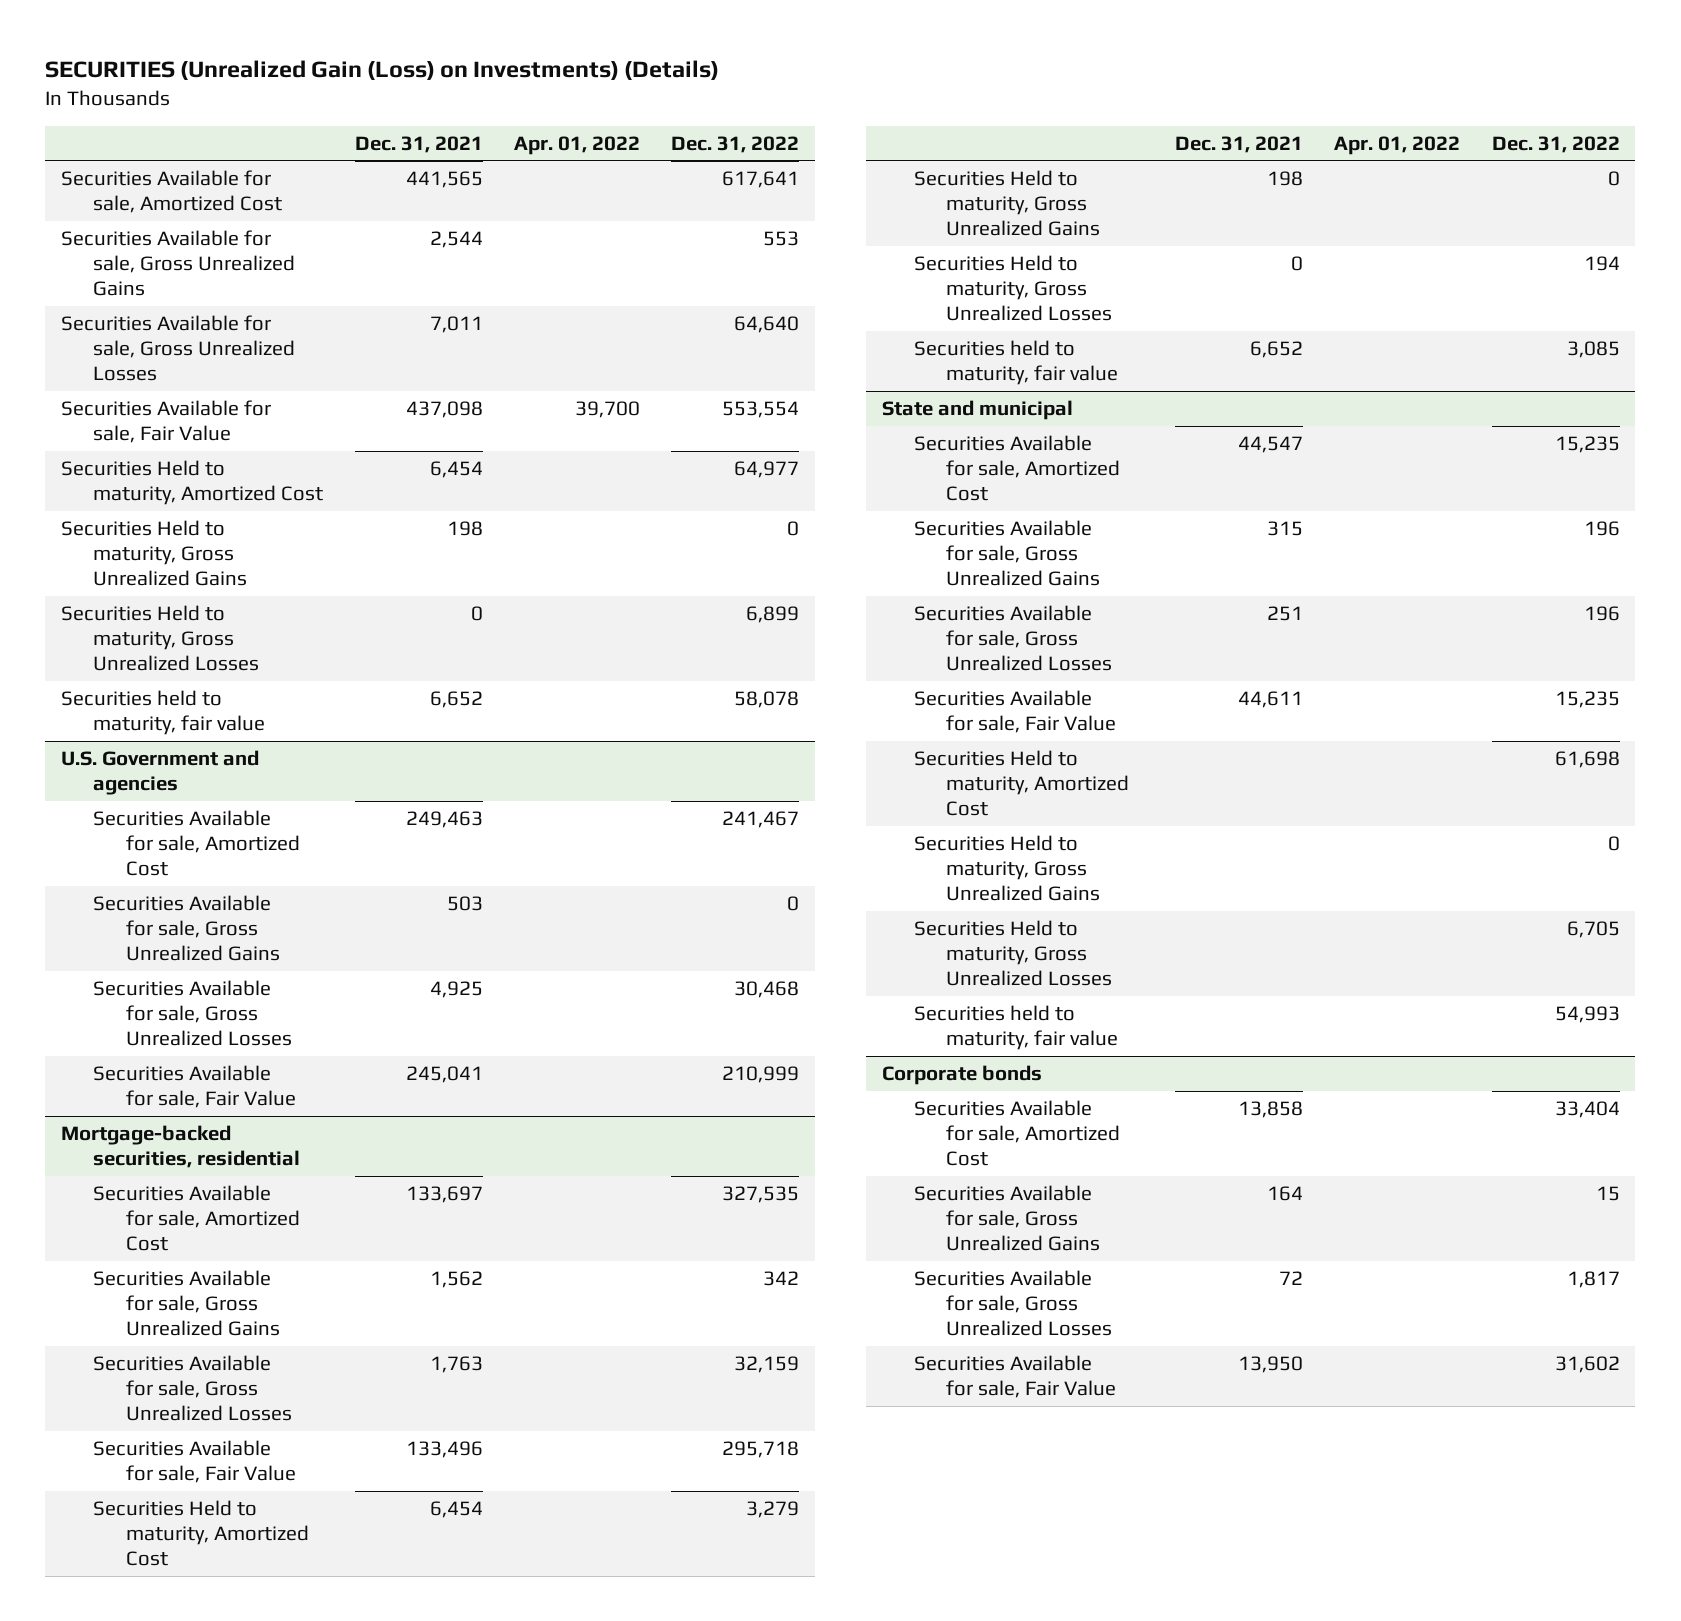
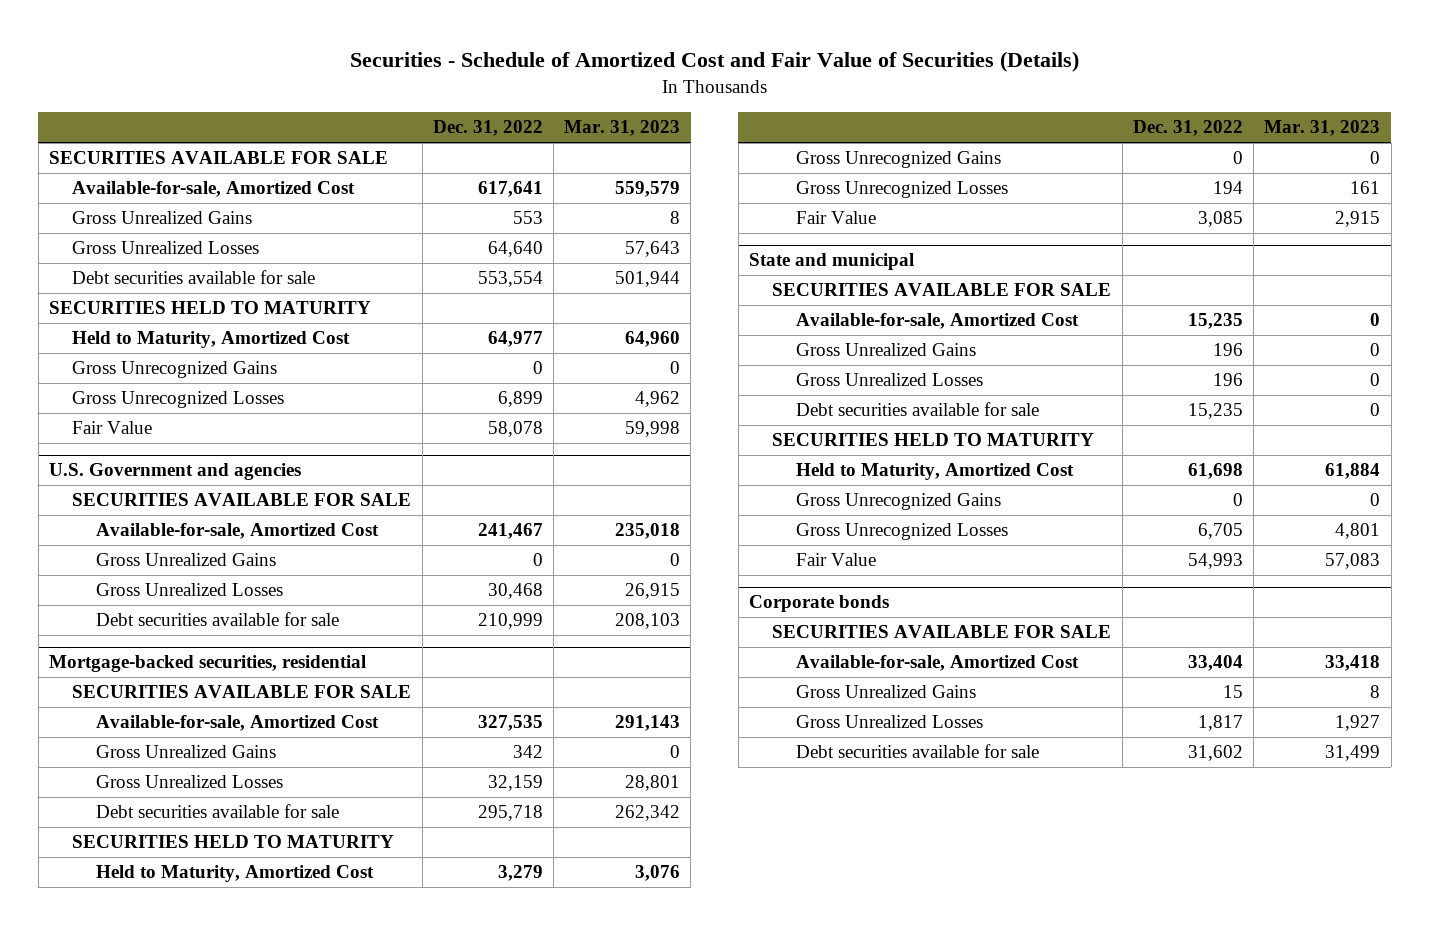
- SECURITIES (Unrealized Gain (Loss) on Investments) (Details)
+ Securities - Schedule of Amortized Cost and Fair Value of Securities (Details)
- | Dec. 31, 2021 | Apr. 01, 2022 | Dec. 31, 2022
+ | Dec. 31, 2022 | Mar. 31, 2023
- Securities Available for sale, Amortized Cost | 441,565 | | 617,641
- Securities Available for sale, Gross Unrealized Gains | 2,544 | | 553
- Securities Available for sale, Gross Unrealized Losses | 7,011 | | 64,640
- Securities Available for sale, Fair Value | 437,098 | 39,700 | 553,554
- Securities Held to maturity, Amortized Cost | 6,454 | | 64,977
- Securities Held to maturity, Gross Unrealized Gains | 198 | | 0
- Securities Held to maturity, Gross Unrealized Losses | 0 | | 6,899
- Securities held to maturity, fair value | 6,652 | | 58,078
+ SECURITIES AVAILABLE FOR SALE
+ Available-for-sale, Amortized Cost | 617,641 | 559,579
+ Gross Unrealized Gains | 553 | 8
+ Gross Unrealized Losses | 64,640 | 57,643
+ Debt securities available for sale | 553,554 | 501,944
+ SECURITIES HELD TO MATURITY
+ Held to Maturity, Amortized Cost | 64,977 | 64,960
+ Gross Unrecognized Gains | 0 | 0
+ Gross Unrecognized Losses | 6,899 | 4,962
+ Fair Value | 58,078 | 59,998
@ U.S. Government and agencies
- Securities Available for sale, Amortized Cost | 249,463 | | 241,467
- Securities Available for sale, Gross Unrealized Gains | 503 | | 0
- Securities Available for sale, Gross Unrealized Losses | 4,925 | | 30,468
- Securities Available for sale, Fair Value | 245,041 | | 210,999
+ SECURITIES AVAILABLE FOR SALE
+ Available-for-sale, Amortized Cost | 241,467 | 235,018
+ Gross Unrealized Gains | 0 | 0
+ Gross Unrealized Losses | 30,468 | 26,915
+ Debt securities available for sale | 210,999 | 208,103
@ Mortgage-backed securities, residential
- Securities Available for sale, Amortized Cost | 133,697 | | 327,535
- Securities Available for sale, Gross Unrealized Gains | 1,562 | | 342
- Securities Available for sale, Gross Unrealized Losses | 1,763 | | 32,159
- Securities Available for sale, Fair Value | 133,496 | | 295,718
- Securities Held to maturity, Amortized Cost | 6,454 | | 3,279
- Securities Held to maturity, Gross Unrealized Gains | 198 | | 0
- Securities Held to maturity, Gross Unrealized Losses | 0 | | 194
- Securities held to maturity, fair value | 6,652 | | 3,085
+ SECURITIES AVAILABLE FOR SALE
+ Available-for-sale, Amortized Cost | 327,535 | 291,143
+ Gross Unrealized Gains | 342 | 0
+ Gross Unrealized Losses | 32,159 | 28,801
+ Debt securities available for sale | 295,718 | 262,342
+ SECURITIES HELD TO MATURITY
+ Held to Maturity, Amortized Cost | 3,279 | 3,076
+ Gross Unrecognized Gains | 0 | 0
+ Gross Unrecognized Losses | 194 | 161
+ Fair Value | 3,085 | 2,915
@ State and municipal
- Securities Available for sale, Amortized Cost | 44,547 | | 15,235
- Securities Available for sale, Gross Unrealized Gains | 315 | | 196
- Securities Available for sale, Gross Unrealized Losses | 251 | | 196
- Securities Available for sale, Fair Value | 44,611 | | 15,235
- Securities Held to maturity, Amortized Cost | | | 61,698
- Securities Held to maturity, Gross Unrealized Gains | | | 0
- Securities Held to maturity, Gross Unrealized Losses | | | 6,705
- Securities held to maturity, fair value | | | 54,993
+ SECURITIES AVAILABLE FOR SALE
+ Available-for-sale, Amortized Cost | 15,235 | 0
+ Gross Unrealized Gains | 196 | 0
+ Gross Unrealized Losses | 196 | 0
+ Debt securities available for sale | 15,235 | 0
+ SECURITIES HELD TO MATURITY
+ Held to Maturity, Amortized Cost | 61,698 | 61,884
+ Gross Unrecognized Gains | 0 | 0
+ Gross Unrecognized Losses | 6,705 | 4,801
+ Fair Value | 54,993 | 57,083
@ Corporate bonds
- Securities Available for sale, Amortized Cost | 13,858 | | 33,404
- Securities Available for sale, Gross Unrealized Gains | 164 | | 15
- Securities Available for sale, Gross Unrealized Losses | 72 | | 1,817
- Securities Available for sale, Fair Value | 13,950 | | 31,602
+ SECURITIES AVAILABLE FOR SALE
+ Available-for-sale, Amortized Cost | 33,404 | 33,418
+ Gross Unrealized Gains | 15 | 8
+ Gross Unrealized Losses | 1,817 | 1,927
+ Debt securities available for sale | 31,602 | 31,499

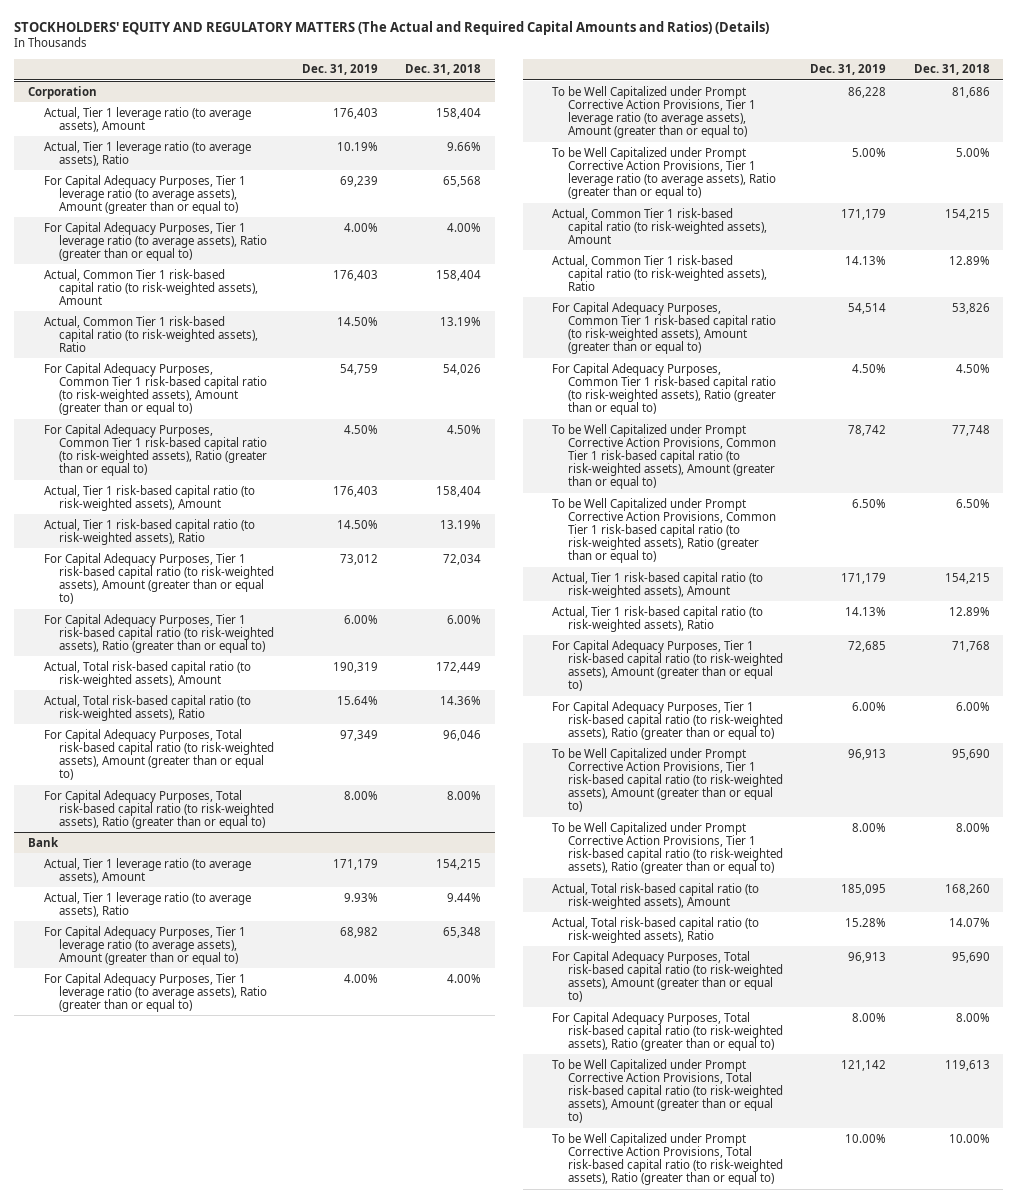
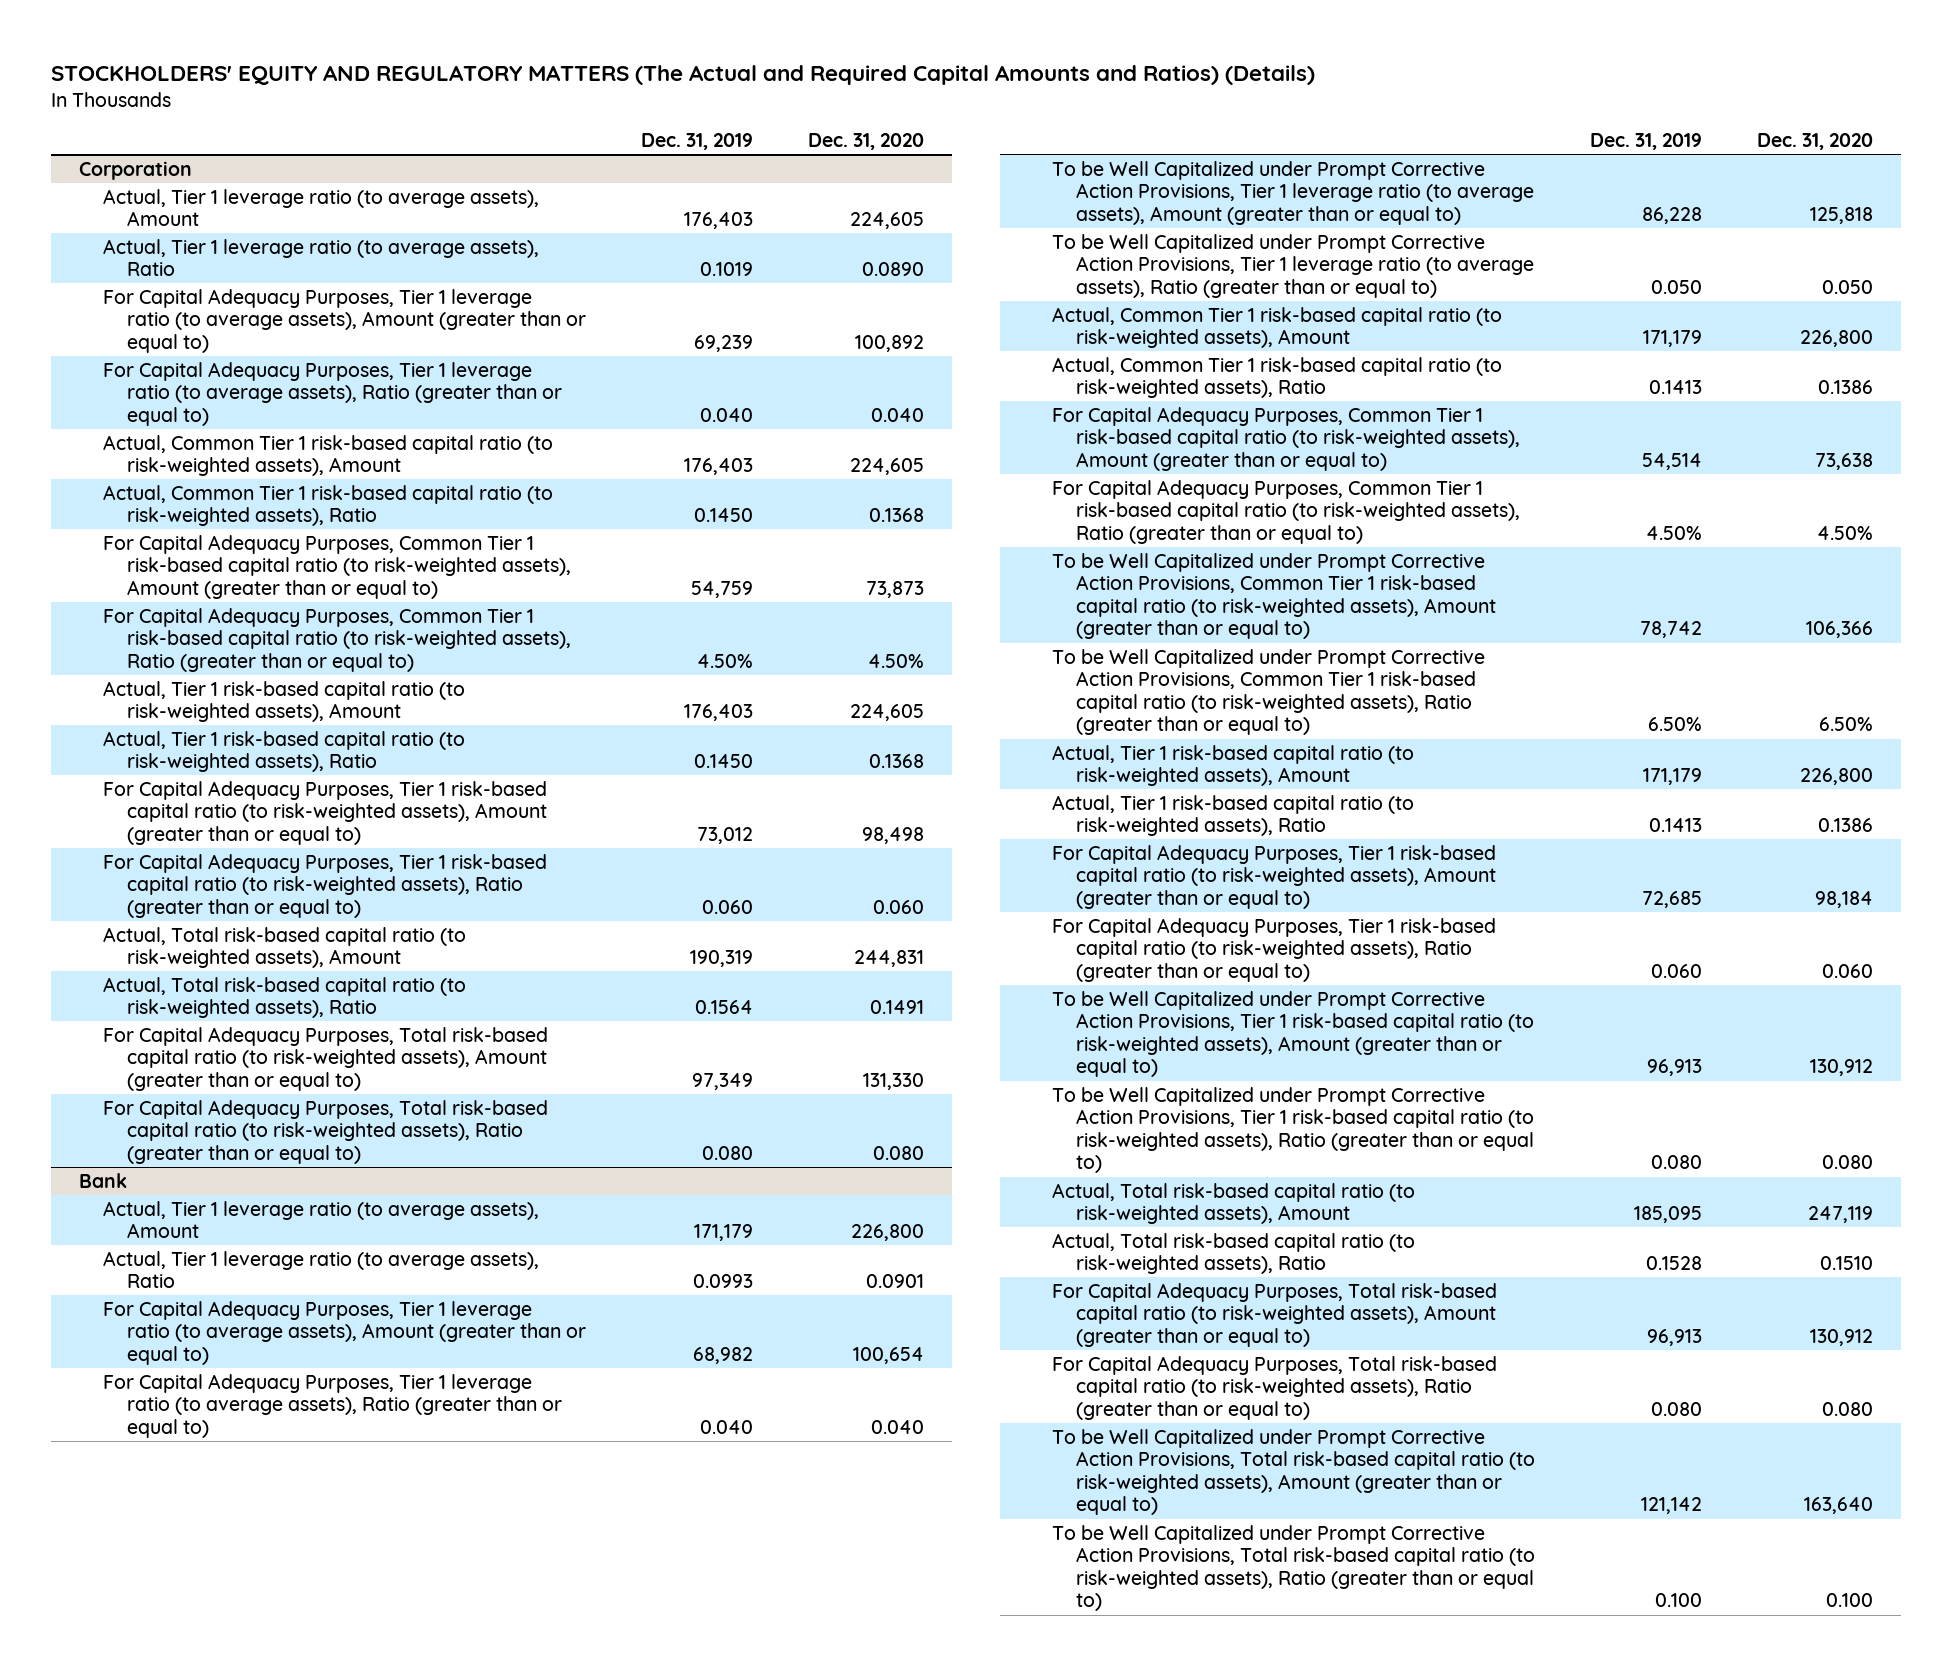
- | Dec. 31, 2019 | Dec. 31, 2018
+ | Dec. 31, 2019 | Dec. 31, 2020
@ Corporation
- Actual, Tier 1 leverage ratio (to average assets), Ratio | 10.19% | 9.66%
+ Actual, Tier 1 leverage ratio (to average assets), Ratio | 0.1019 | 0.0890
- For Capital Adequacy Purposes, Tier 1 leverage ratio (to average assets), Ratio (greater than or equal to) | 4.00% | 4.00%
+ For Capital Adequacy Purposes, Tier 1 leverage ratio (to average assets), Ratio (greater than or equal to) | 0.040 | 0.040
- Actual, Common Tier 1 risk-based capital ratio (to risk-weighted assets), Ratio | 14.50% | 13.19%
+ Actual, Common Tier 1 risk-based capital ratio (to risk-weighted assets), Ratio | 0.1450 | 0.1368
- Actual, Tier 1 risk-based capital ratio (to risk-weighted assets), Ratio | 14.50% | 13.19%
+ Actual, Tier 1 risk-based capital ratio (to risk-weighted assets), Ratio | 0.1450 | 0.1368
- For Capital Adequacy Purposes, Tier 1 risk-based capital ratio (to risk-weighted assets), Ratio (greater than or equal to) | 6.00% | 6.00%
+ For Capital Adequacy Purposes, Tier 1 risk-based capital ratio (to risk-weighted assets), Ratio (greater than or equal to) | 0.060 | 0.060
- Actual, Total risk-based capital ratio (to risk-weighted assets), Ratio | 15.64% | 14.36%
+ Actual, Total risk-based capital ratio (to risk-weighted assets), Ratio | 0.1564 | 0.1491
- For Capital Adequacy Purposes, Total risk-based capital ratio (to risk-weighted assets), Ratio (greater than or equal to) | 8.00% | 8.00%
+ For Capital Adequacy Purposes, Total risk-based capital ratio (to risk-weighted assets), Ratio (greater than or equal to) | 0.080 | 0.080
@ Bank
- Actual, Tier 1 leverage ratio (to average assets), Ratio | 9.93% | 9.44%
+ Actual, Tier 1 leverage ratio (to average assets), Ratio | 0.0993 | 0.0901
- For Capital Adequacy Purposes, Tier 1 leverage ratio (to average assets), Ratio (greater than or equal to) | 4.00% | 4.00%
+ For Capital Adequacy Purposes, Tier 1 leverage ratio (to average assets), Ratio (greater than or equal to) | 0.040 | 0.040
- To be Well Capitalized under Prompt Corrective Action Provisions, Tier 1 leverage ratio (to average assets), Ratio (greater than or equal to) | 5.00% | 5.00%
+ To be Well Capitalized under Prompt Corrective Action Provisions, Tier 1 leverage ratio (to average assets), Ratio (greater than or equal to) | 0.050 | 0.050
- Actual, Common Tier 1 risk-based capital ratio (to risk-weighted assets), Ratio | 14.13% | 12.89%
+ Actual, Common Tier 1 risk-based capital ratio (to risk-weighted assets), Ratio | 0.1413 | 0.1386
- Actual, Tier 1 risk-based capital ratio (to risk-weighted assets), Ratio | 14.13% | 12.89%
+ Actual, Tier 1 risk-based capital ratio (to risk-weighted assets), Ratio | 0.1413 | 0.1386
- For Capital Adequacy Purposes, Tier 1 risk-based capital ratio (to risk-weighted assets), Ratio (greater than or equal to) | 6.00% | 6.00%
+ For Capital Adequacy Purposes, Tier 1 risk-based capital ratio (to risk-weighted assets), Ratio (greater than or equal to) | 0.060 | 0.060
- To be Well Capitalized under Prompt Corrective Action Provisions, Tier 1 risk-based capital ratio (to risk-weighted assets), Ratio (greater than or equal to) | 8.00% | 8.00%
+ To be Well Capitalized under Prompt Corrective Action Provisions, Tier 1 risk-based capital ratio (to risk-weighted assets), Ratio (greater than or equal to) | 0.080 | 0.080
- Actual, Total risk-based capital ratio (to risk-weighted assets), Ratio | 15.28% | 14.07%
+ Actual, Total risk-based capital ratio (to risk-weighted assets), Ratio | 0.1528 | 0.1510
- For Capital Adequacy Purposes, Total risk-based capital ratio (to risk-weighted assets), Ratio (greater than or equal to) | 8.00% | 8.00%
+ For Capital Adequacy Purposes, Total risk-based capital ratio (to risk-weighted assets), Ratio (greater than or equal to) | 0.080 | 0.080
- To be Well Capitalized under Prompt Corrective Action Provisions, Total risk-based capital ratio (to risk-weighted assets), Ratio (greater than or equal to) | 10.00% | 10.00%
+ To be Well Capitalized under Prompt Corrective Action Provisions, Total risk-based capital ratio (to risk-weighted assets), Ratio (greater than or equal to) | 0.100 | 0.100

